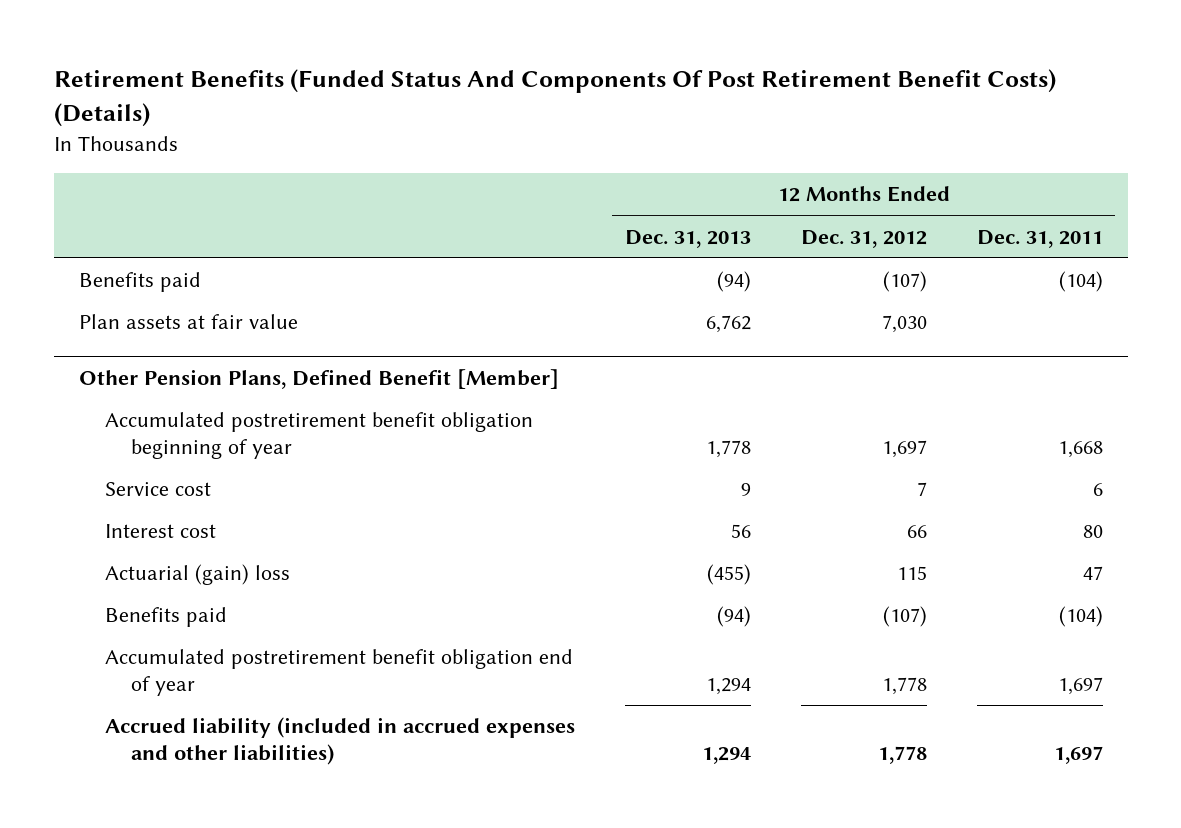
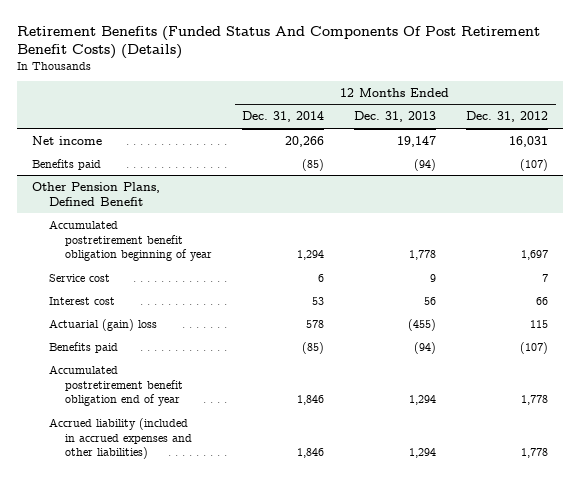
- | 12 Months Ended Dec. 31, 2013 | 12 Months Ended Dec. 31, 2012 | 12 Months Ended Dec. 31, 2011
+ | 12 Months Ended Dec. 31, 2014 | 12 Months Ended Dec. 31, 2013 | 12 Months Ended Dec. 31, 2012
+ Net income | 20,266 | 19,147 | 16,031
- Plan assets at fair value | 6,762 | 7,030 |
- Other Pension Plans, Defined Benefit [Member]
+ Other Pension Plans, Defined Benefit

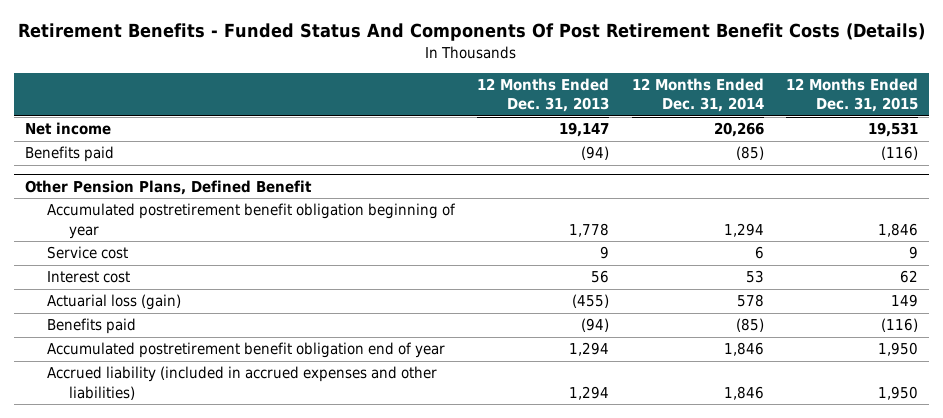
- Retirement Benefits (Funded Status And Components Of Post Retirement Benefit Costs) (Details)
+ Retirement Benefits - Funded Status And Components Of Post Retirement Benefit Costs (Details)
- | 12 Months Ended Dec. 31, 2014 | 12 Months Ended Dec. 31, 2013 | 12 Months Ended Dec. 31, 2012
+ | 12 Months Ended Dec. 31, 2013 | 12 Months Ended Dec. 31, 2014 | 12 Months Ended Dec. 31, 2015
@ Other Pension Plans, Defined Benefit
- Actuarial (gain) loss | 578 | (455) | 115
+ Actuarial loss (gain) | (455) | 578 | 149

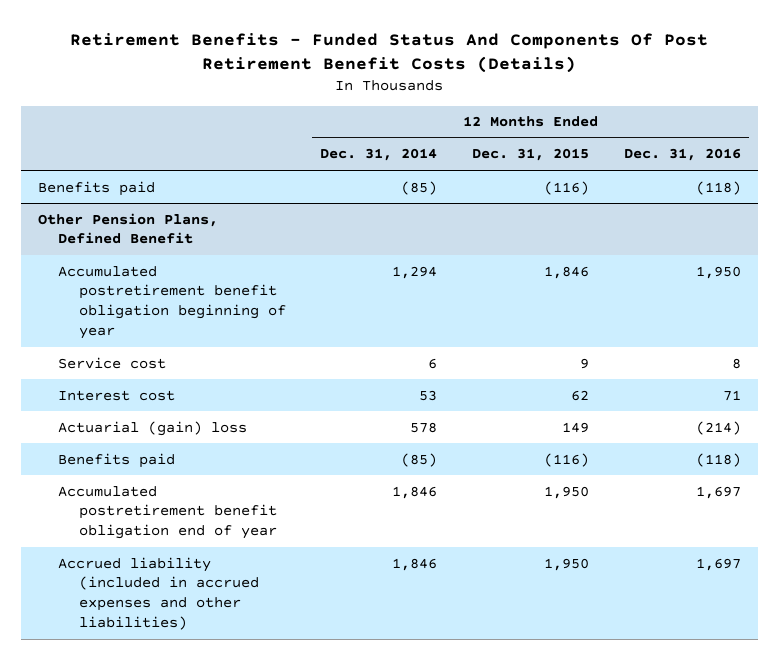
- | 12 Months Ended Dec. 31, 2013 | 12 Months Ended Dec. 31, 2014 | 12 Months Ended Dec. 31, 2015
+ | 12 Months Ended Dec. 31, 2014 | 12 Months Ended Dec. 31, 2015 | 12 Months Ended Dec. 31, 2016
- Net income | 19,147 | 20,266 | 19,531
@ Other Pension Plans, Defined Benefit
- Actuarial loss (gain) | (455) | 578 | 149
+ Actuarial (gain) loss | 578 | 149 | (214)

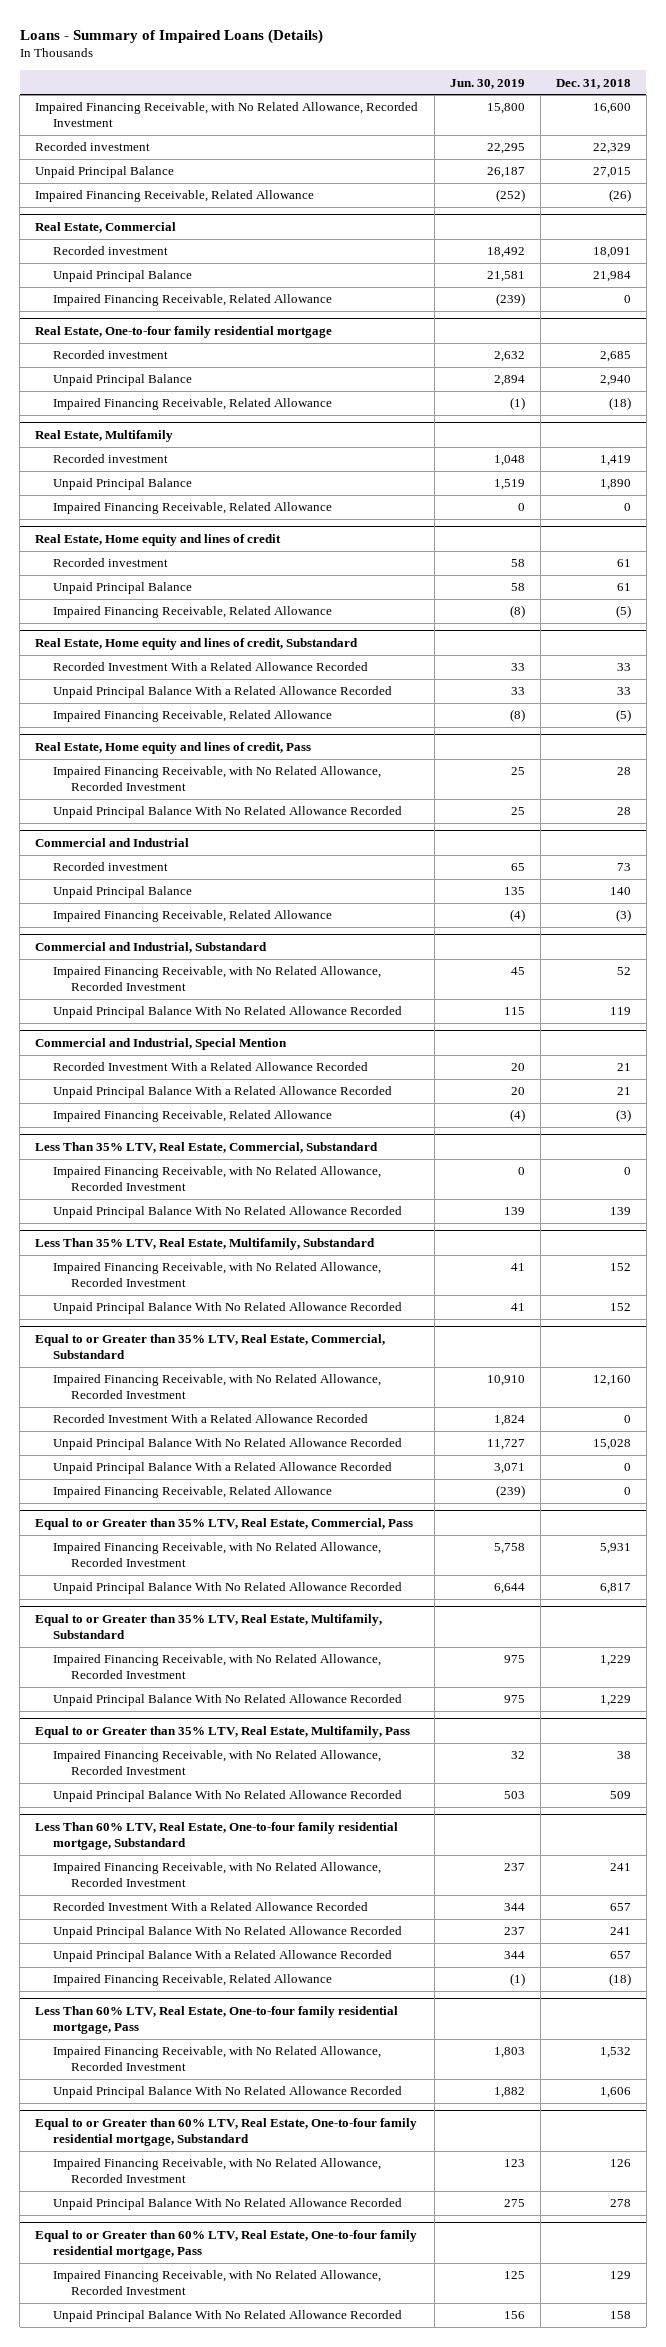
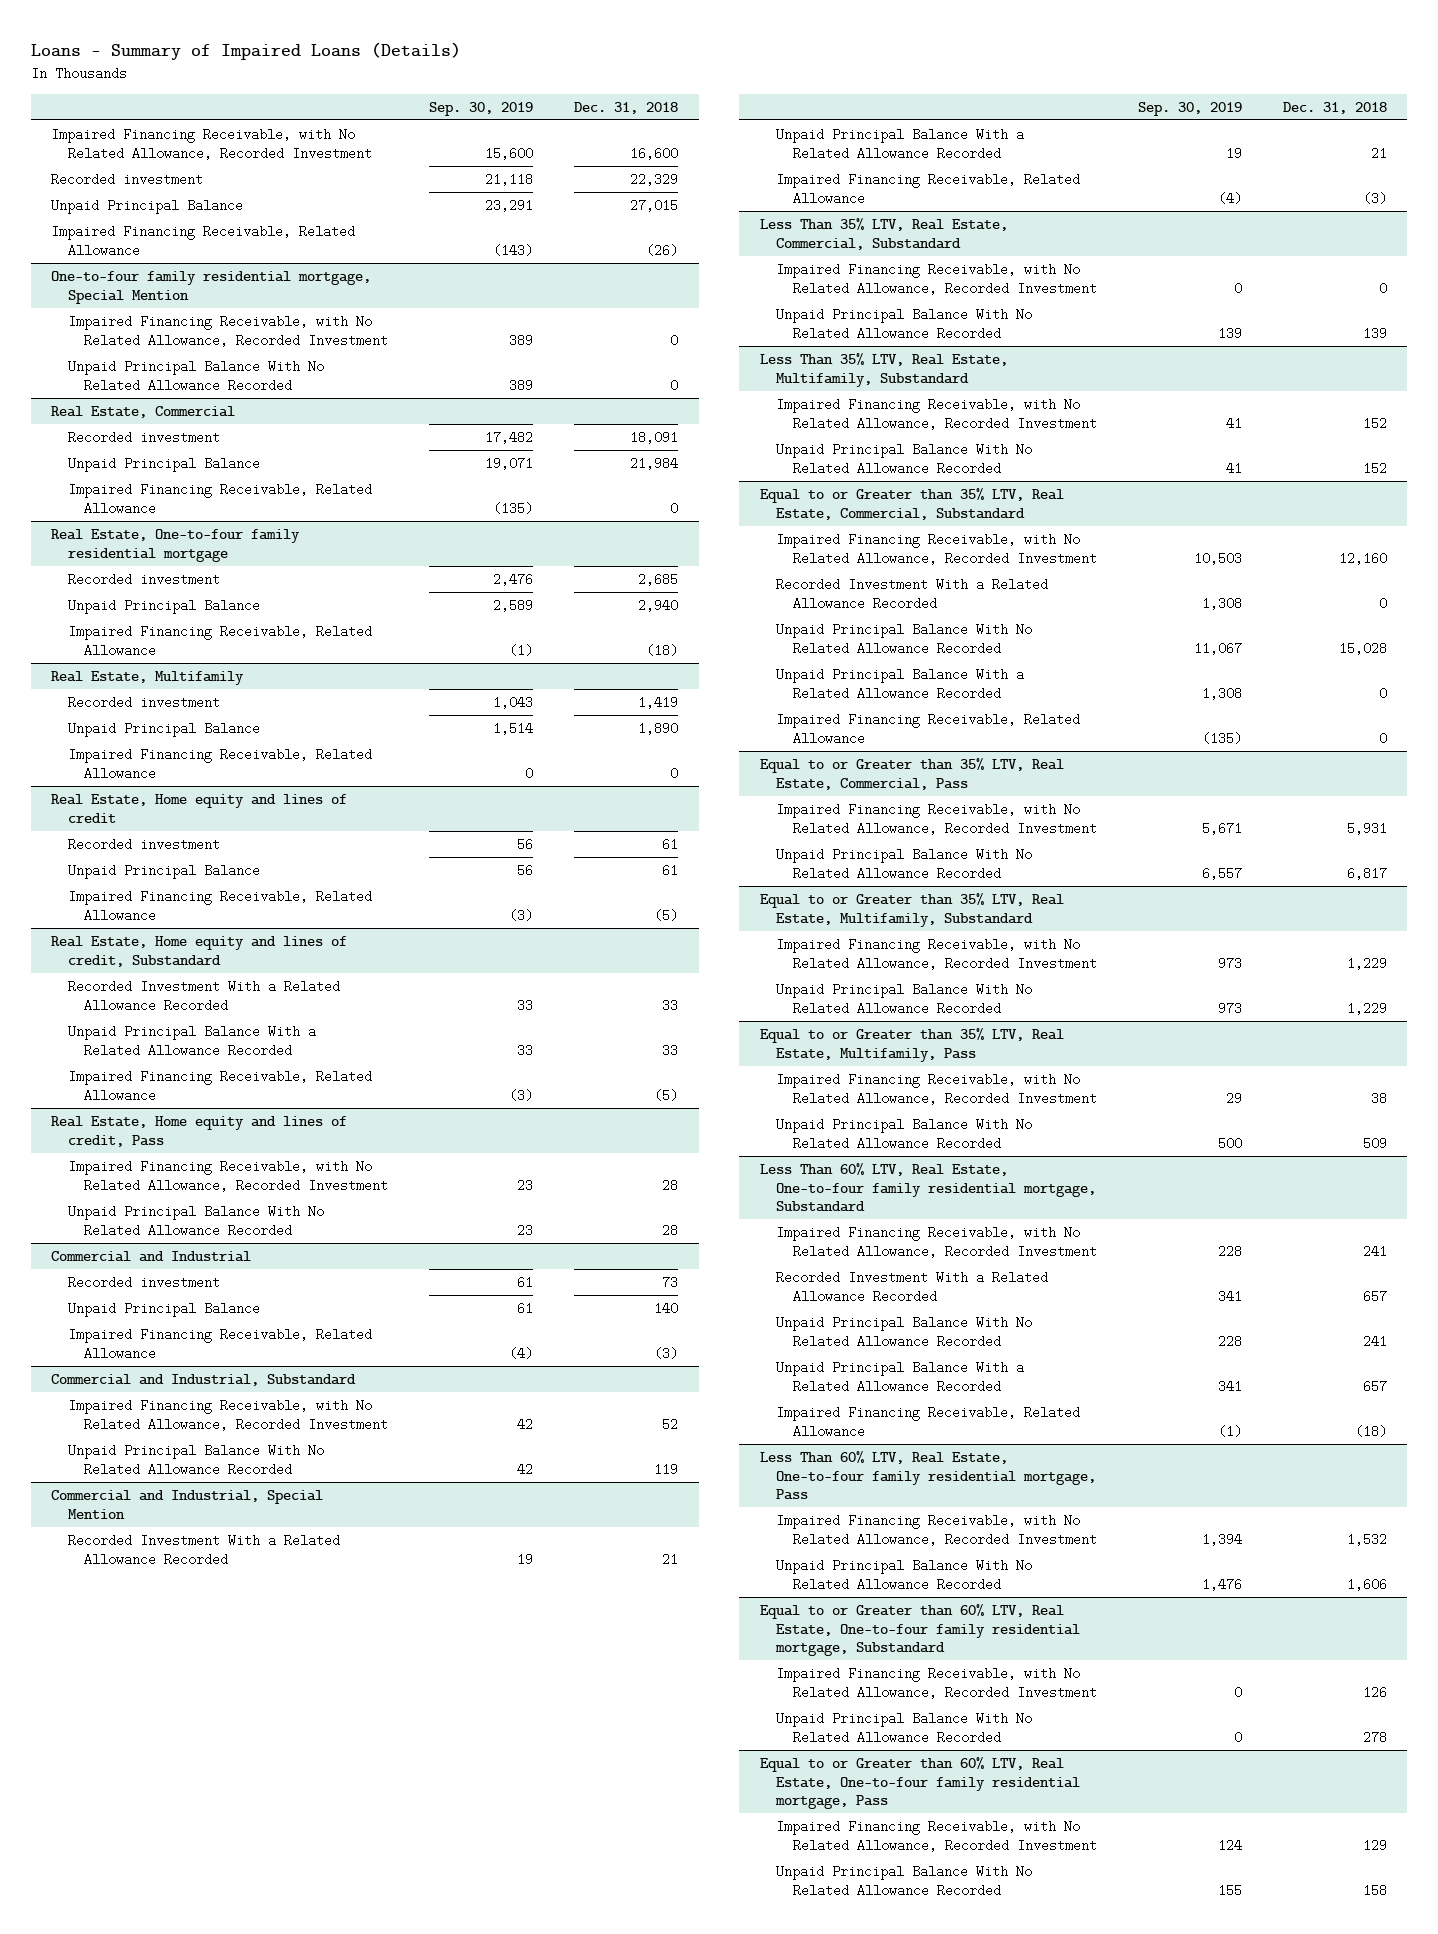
- | Jun. 30, 2019 | Dec. 31, 2018
+ | Sep. 30, 2019 | Dec. 31, 2018
+ One-to-four family residential mortgage, Special Mention
+ Impaired Financing Receivable, with No Related Allowance, Recorded Investment | 389 | 0
+ Unpaid Principal Balance With No Related Allowance Recorded | 389 | 0

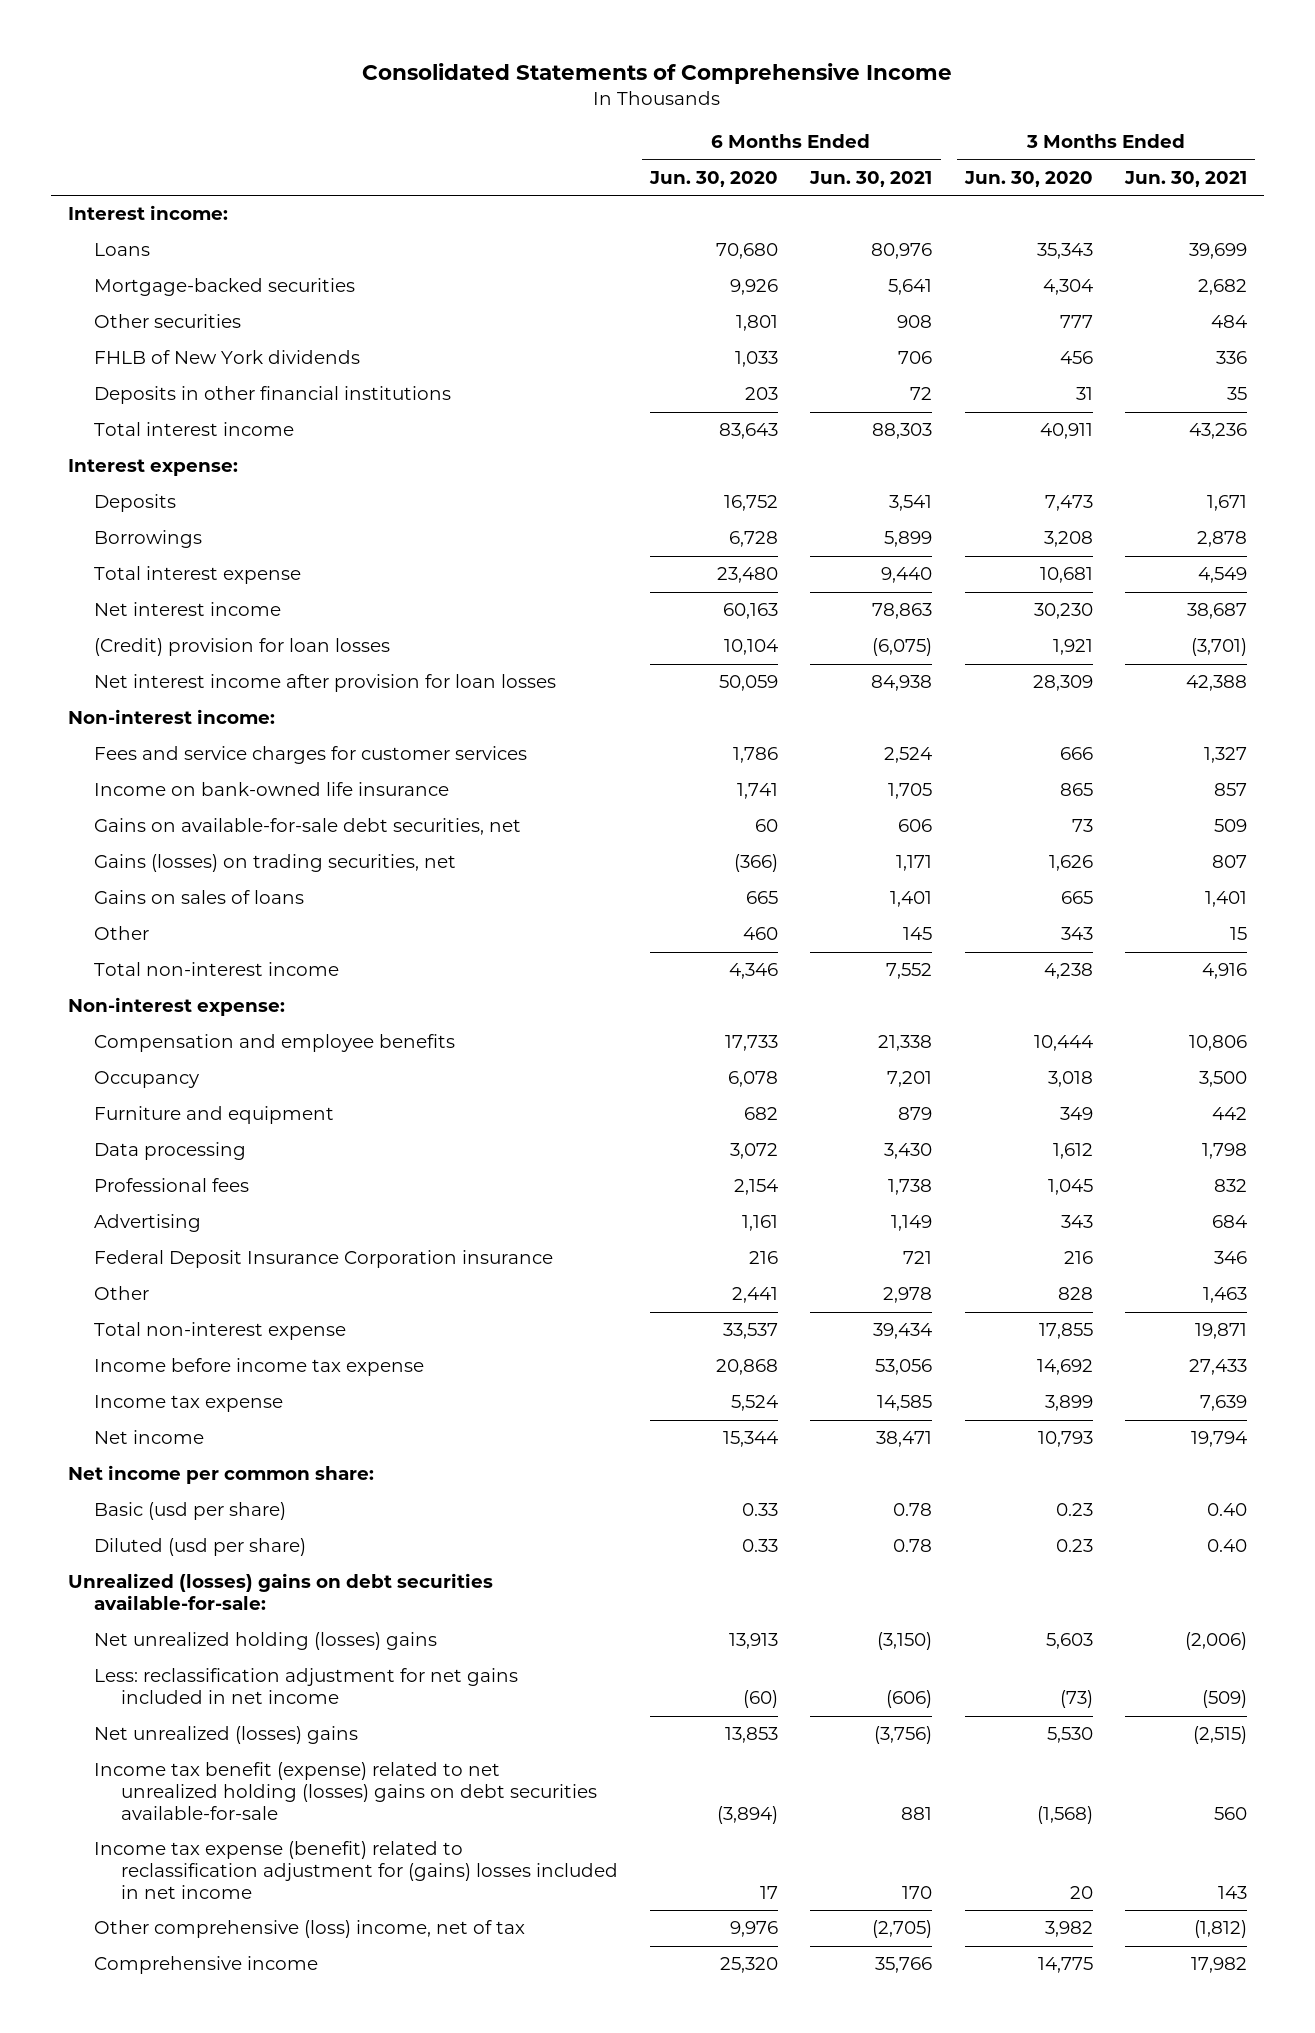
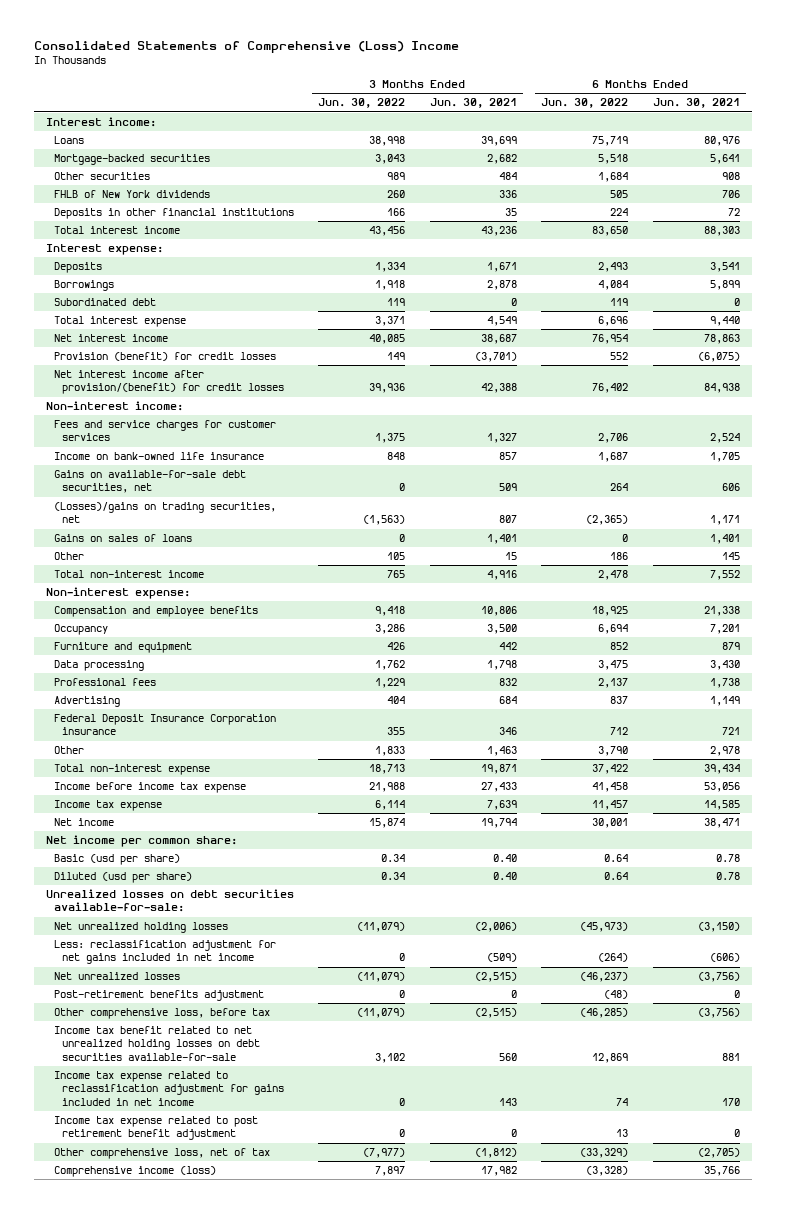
- Consolidated Statements of Comprehensive Income
+ Consolidated Statements of Comprehensive (Loss) Income
- | 6 Months Ended Jun. 30, 2020 | 6 Months Ended Jun. 30, 2021 | 3 Months Ended Jun. 30, 2020 | 3 Months Ended Jun. 30, 2021
+ | 3 Months Ended Jun. 30, 2022 | 3 Months Ended Jun. 30, 2021 | 6 Months Ended Jun. 30, 2022 | 6 Months Ended Jun. 30, 2021
+ Subordinated debt | 119 | 0 | 119 | 0
- (Credit) provision for loan losses | 10,104 | (6,075) | 1,921 | (3,701)
- Net interest income after provision for loan losses | 50,059 | 84,938 | 28,309 | 42,388
+ Provision (benefit) for credit losses | 149 | (3,701) | 552 | (6,075)
+ Net interest income after provision/(benefit) for credit losses | 39,936 | 42,388 | 76,402 | 84,938
- Gains (losses) on trading securities, net | (366) | 1,171 | 1,626 | 807
+ (Losses)/gains on trading securities, net | (1,563) | 807 | (2,365) | 1,171
- Unrealized (losses) gains on debt securities available-for-sale:
- Net unrealized holding (losses) gains | 13,913 | (3,150) | 5,603 | (2,006)
+ Unrealized losses on debt securities available-for-sale:
+ Net unrealized holding losses | (11,079) | (2,006) | (45,973) | (3,150)
- Net unrealized (losses) gains | 13,853 | (3,756) | 5,530 | (2,515)
- Income tax benefit (expense) related to net unrealized holding (losses) gains on debt securities available-for-sale | (3,894) | 881 | (1,568) | 560
- Income tax expense (benefit) related to reclassification adjustment for (gains) losses included in net income | 17 | 170 | 20 | 143
- Other comprehensive (loss) income, net of tax | 9,976 | (2,705) | 3,982 | (1,812)
- Comprehensive income | 25,320 | 35,766 | 14,775 | 17,982
+ Net unrealized losses | (11,079) | (2,515) | (46,237) | (3,756)
+ Post-retirement benefits adjustment | 0 | 0 | (48) | 0
+ Other comprehensive loss, before tax | (11,079) | (2,515) | (46,285) | (3,756)
+ Income tax benefit related to net unrealized holding losses on debt securities available-for-sale | 3,102 | 560 | 12,869 | 881
+ Income tax expense related to reclassification adjustment for gains included in net income | 0 | 143 | 74 | 170
+ Income tax expense related to post retirement benefit adjustment | 0 | 0 | 13 | 0
+ Other comprehensive loss, net of tax | (7,977) | (1,812) | (33,329) | (2,705)
+ Comprehensive income (loss) | 7,897 | 17,982 | (3,328) | 35,766

